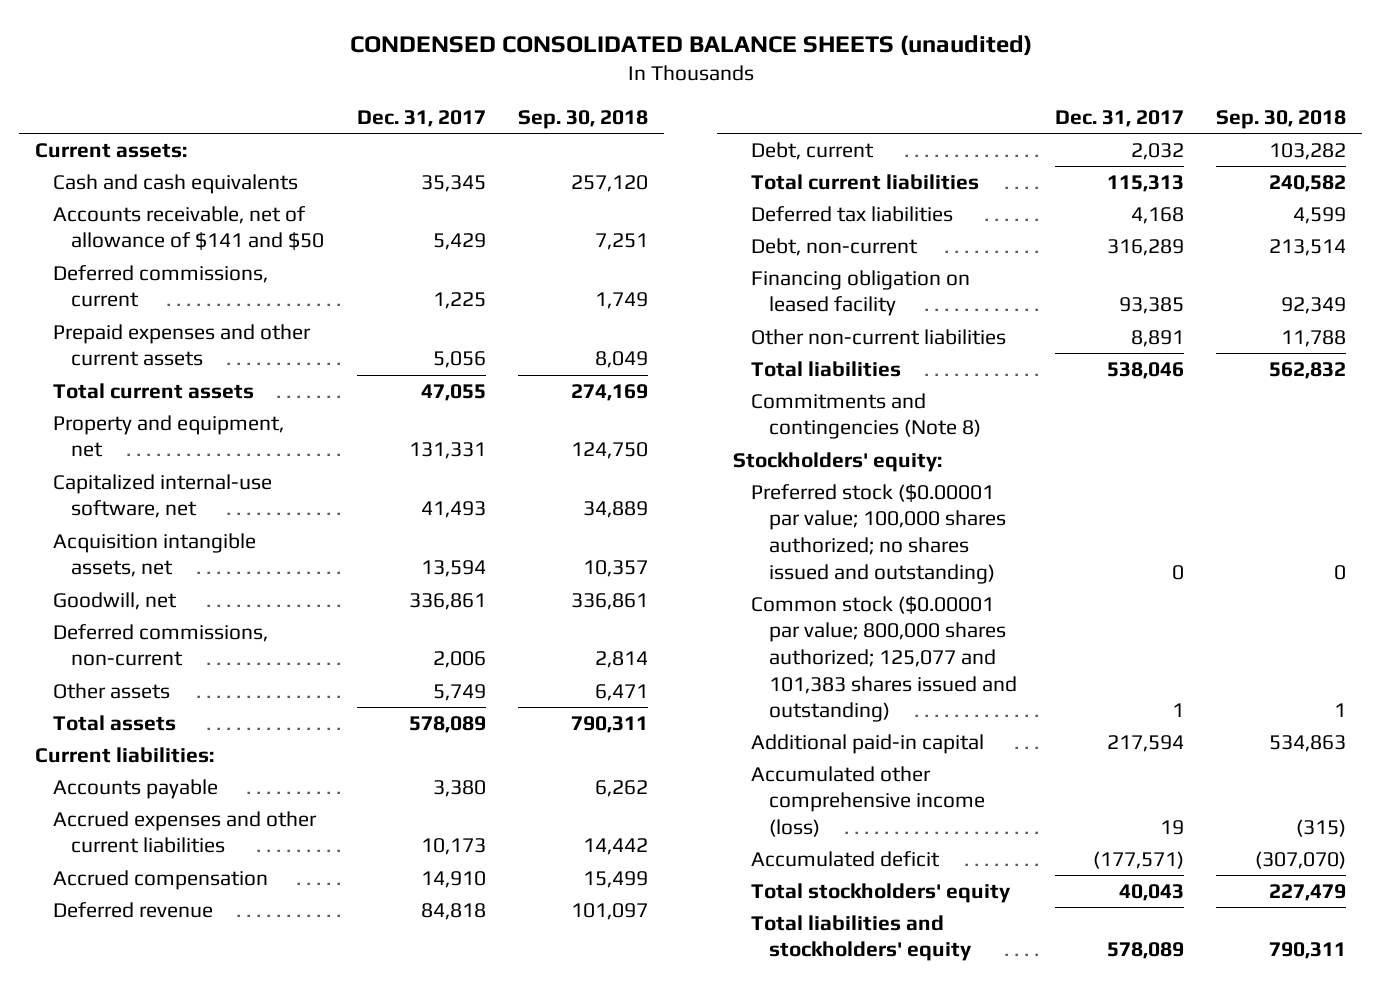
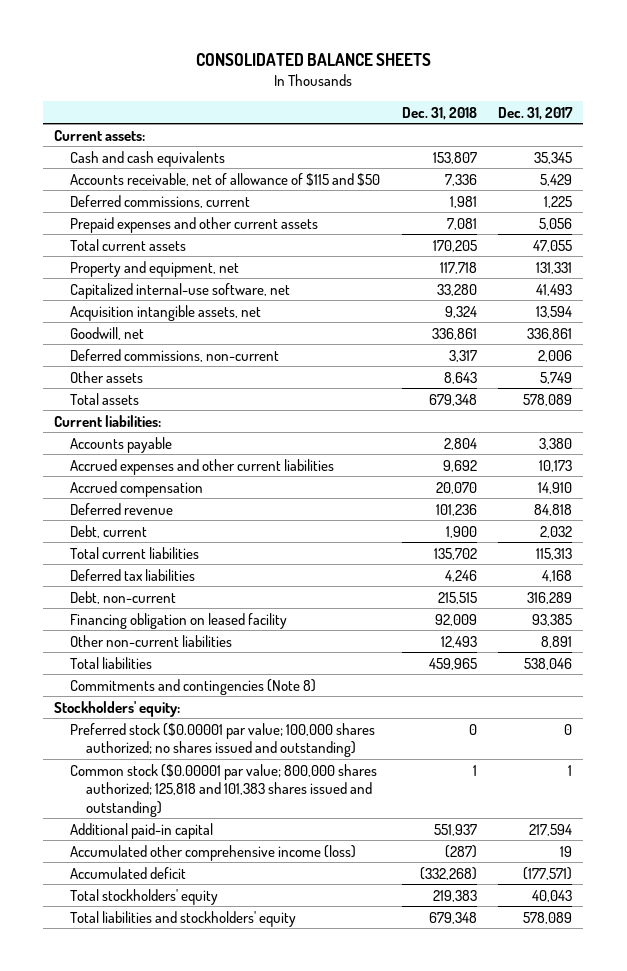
- CONDENSED CONSOLIDATED BALANCE SHEETS (unaudited)
+ CONSOLIDATED BALANCE SHEETS
- | Dec. 31, 2017 | Sep. 30, 2018
+ | Dec. 31, 2018 | Dec. 31, 2017
- Accounts receivable, net of allowance of $141 and $50 | 5,429 | 7,251
+ Accounts receivable, net of allowance of $115 and $50 | 7,336 | 5,429
- Common stock ($0.00001 par value; 800,000 shares authorized; 125,077 and 101,383 shares issued and outstanding) | 1 | 1
+ Common stock ($0.00001 par value; 800,000 shares authorized; 125,818 and 101,383 shares issued and outstanding) | 1 | 1

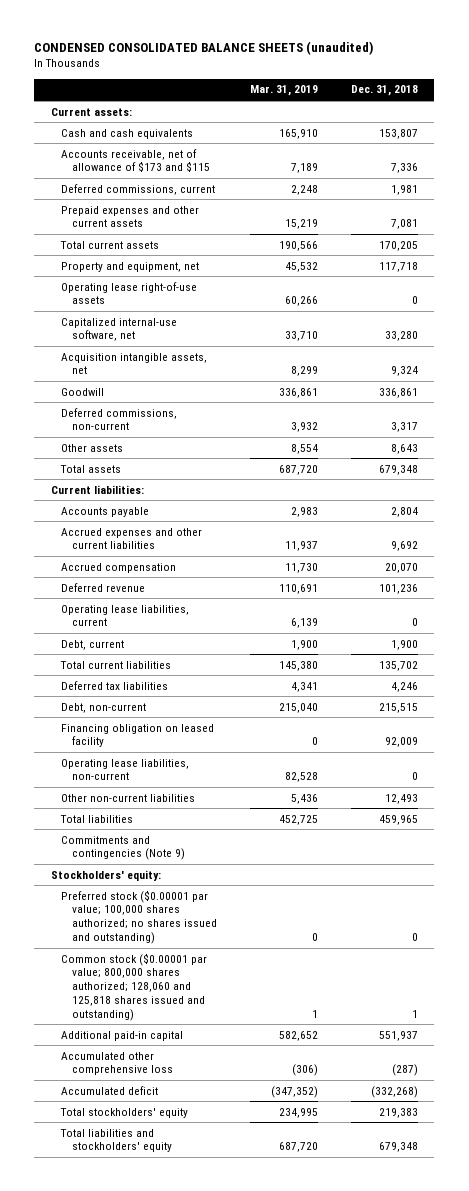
- CONSOLIDATED BALANCE SHEETS
+ CONDENSED CONSOLIDATED BALANCE SHEETS (unaudited)
- | Dec. 31, 2018 | Dec. 31, 2017
+ | Mar. 31, 2019 | Dec. 31, 2018
- Accounts receivable, net of allowance of $115 and $50 | 7,336 | 5,429
+ Accounts receivable, net of allowance of $173 and $115 | 7,189 | 7,336
+ Operating lease right-of-use assets | 60,266 | 0
- Goodwill, net | 336,861 | 336,861
+ Goodwill | 336,861 | 336,861
+ Operating lease liabilities, current | 6,139 | 0
+ Operating lease liabilities, non-current | 82,528 | 0
- Commitments and contingencies (Note 8)
+ Commitments and contingencies (Note 9)
- Common stock ($0.00001 par value; 800,000 shares authorized; 125,818 and 101,383 shares issued and outstanding) | 1 | 1
+ Common stock ($0.00001 par value; 800,000 shares authorized; 128,060 and 125,818 shares issued and outstanding) | 1 | 1
- Accumulated other comprehensive income (loss) | (287) | 19
+ Accumulated other comprehensive loss | (306) | (287)

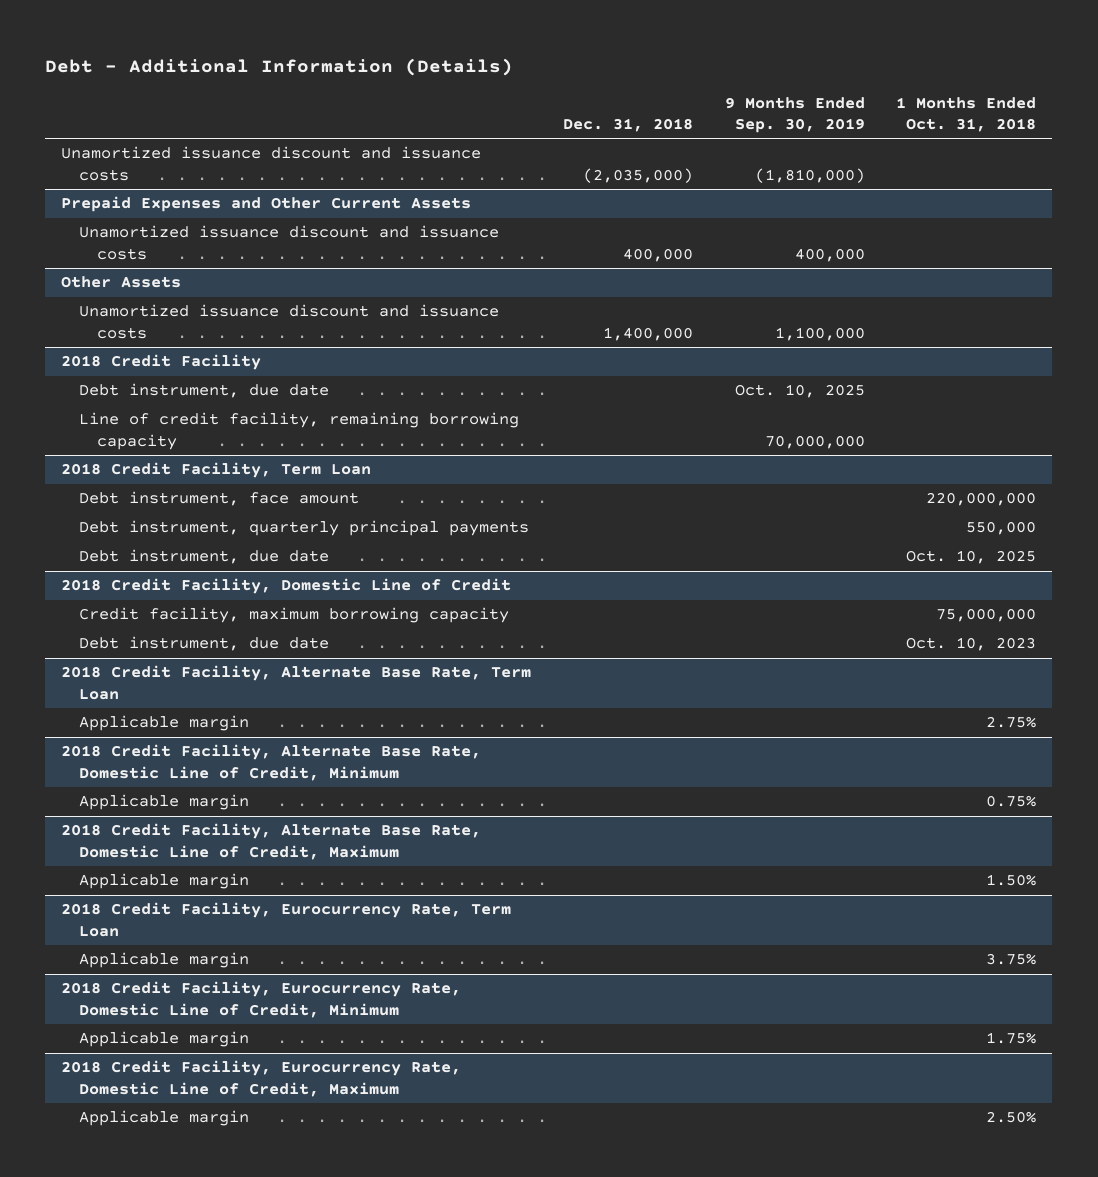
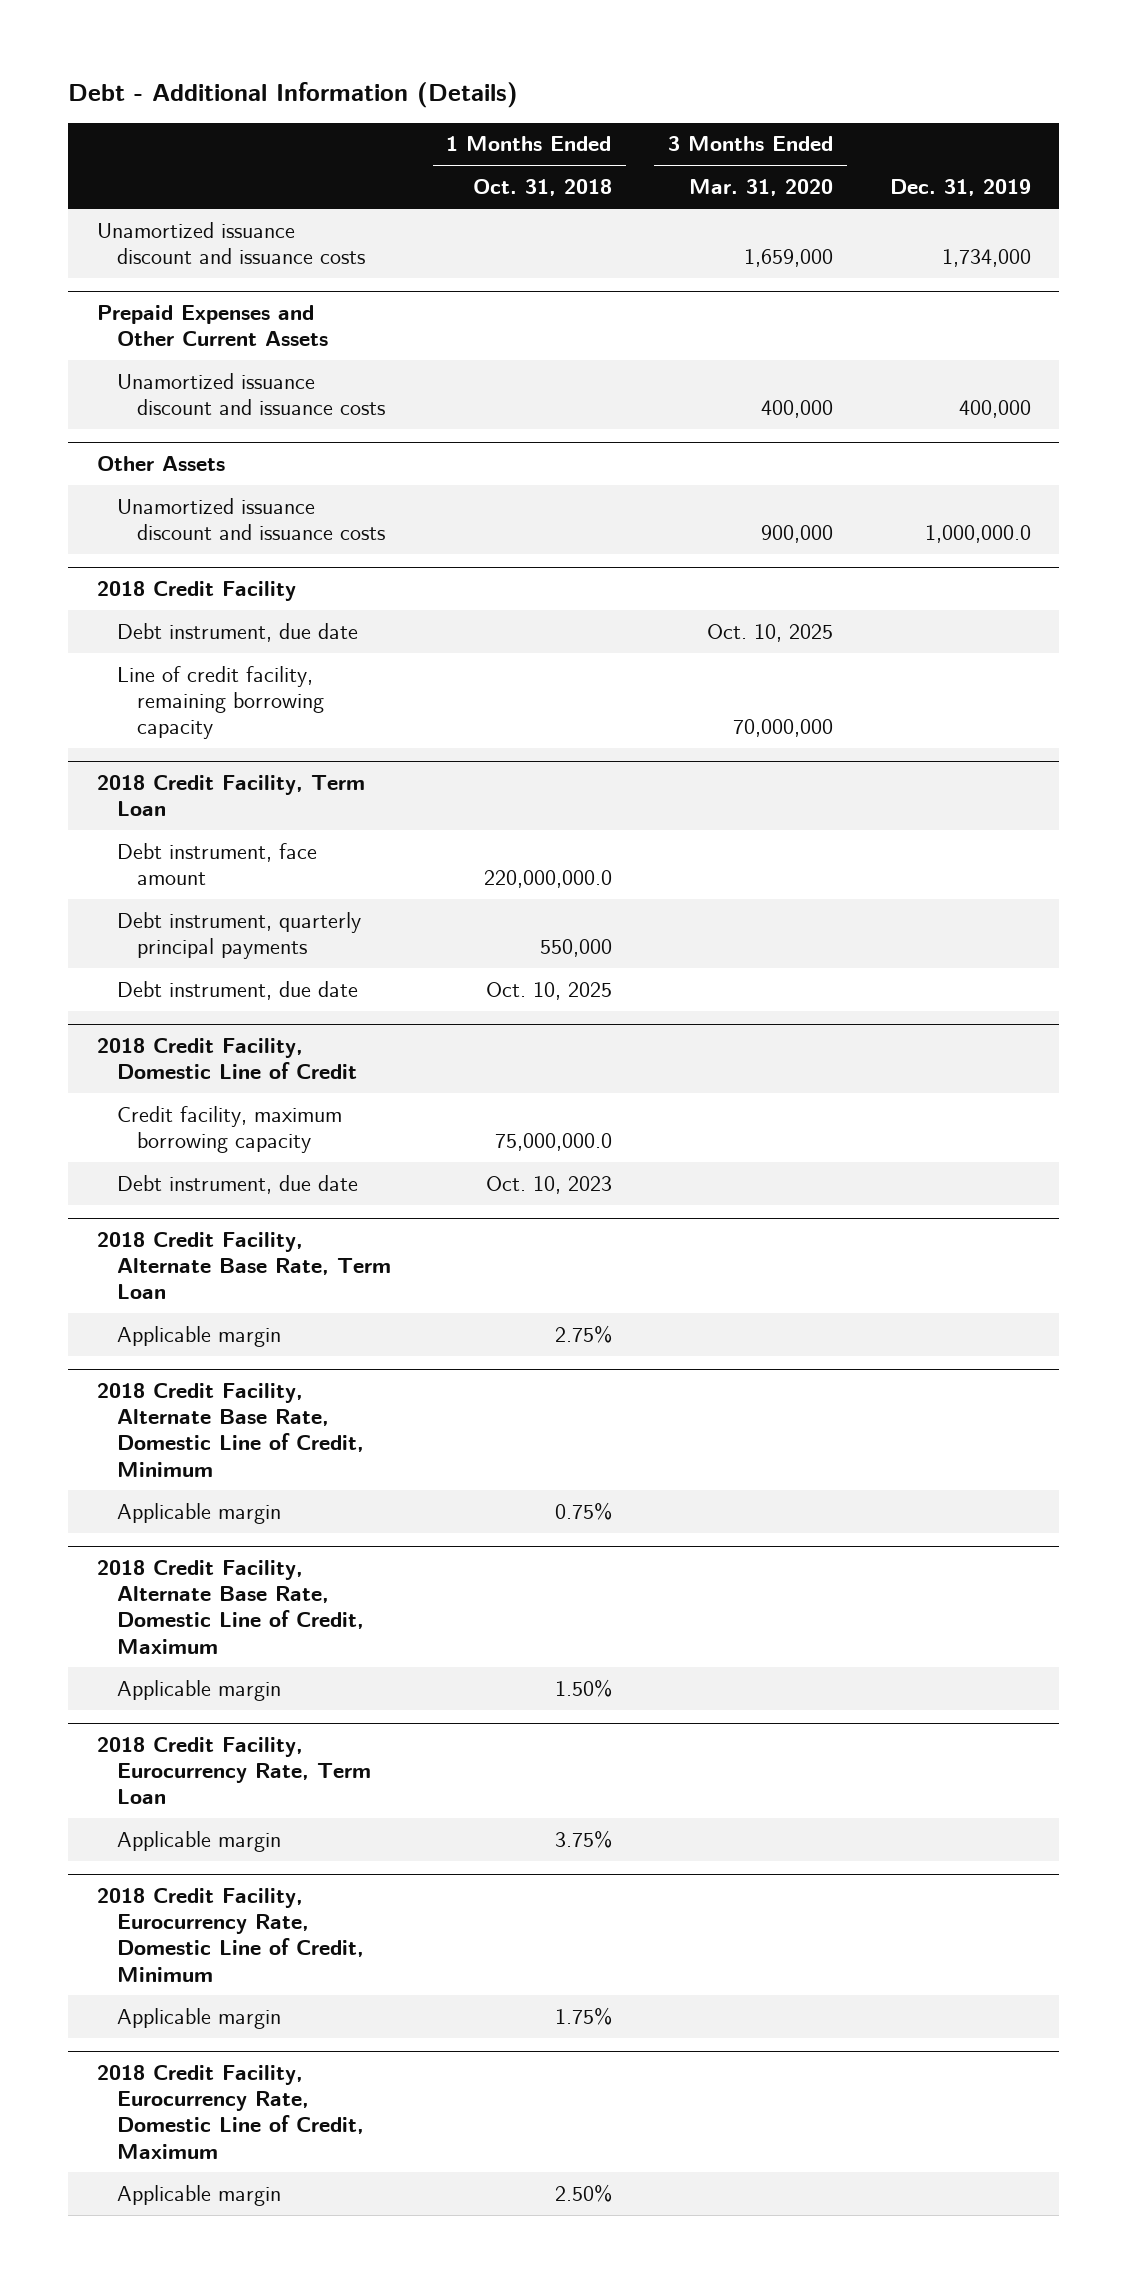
- | Dec. 31, 2018 | 9 Months Ended Sep. 30, 2019 | 1 Months Ended Oct. 31, 2018
+ | 1 Months Ended Oct. 31, 2018 | 3 Months Ended Mar. 31, 2020 | Dec. 31, 2019
@ 2018 Credit Facility, Term Loan
- Debt instrument, face amount | | | 220,000,000
+ Debt instrument, face amount | 220,000,000.0 | |
@ 2018 Credit Facility, Domestic Line of Credit
- Credit facility, maximum borrowing capacity | | | 75,000,000
+ Credit facility, maximum borrowing capacity | 75,000,000.0 | |

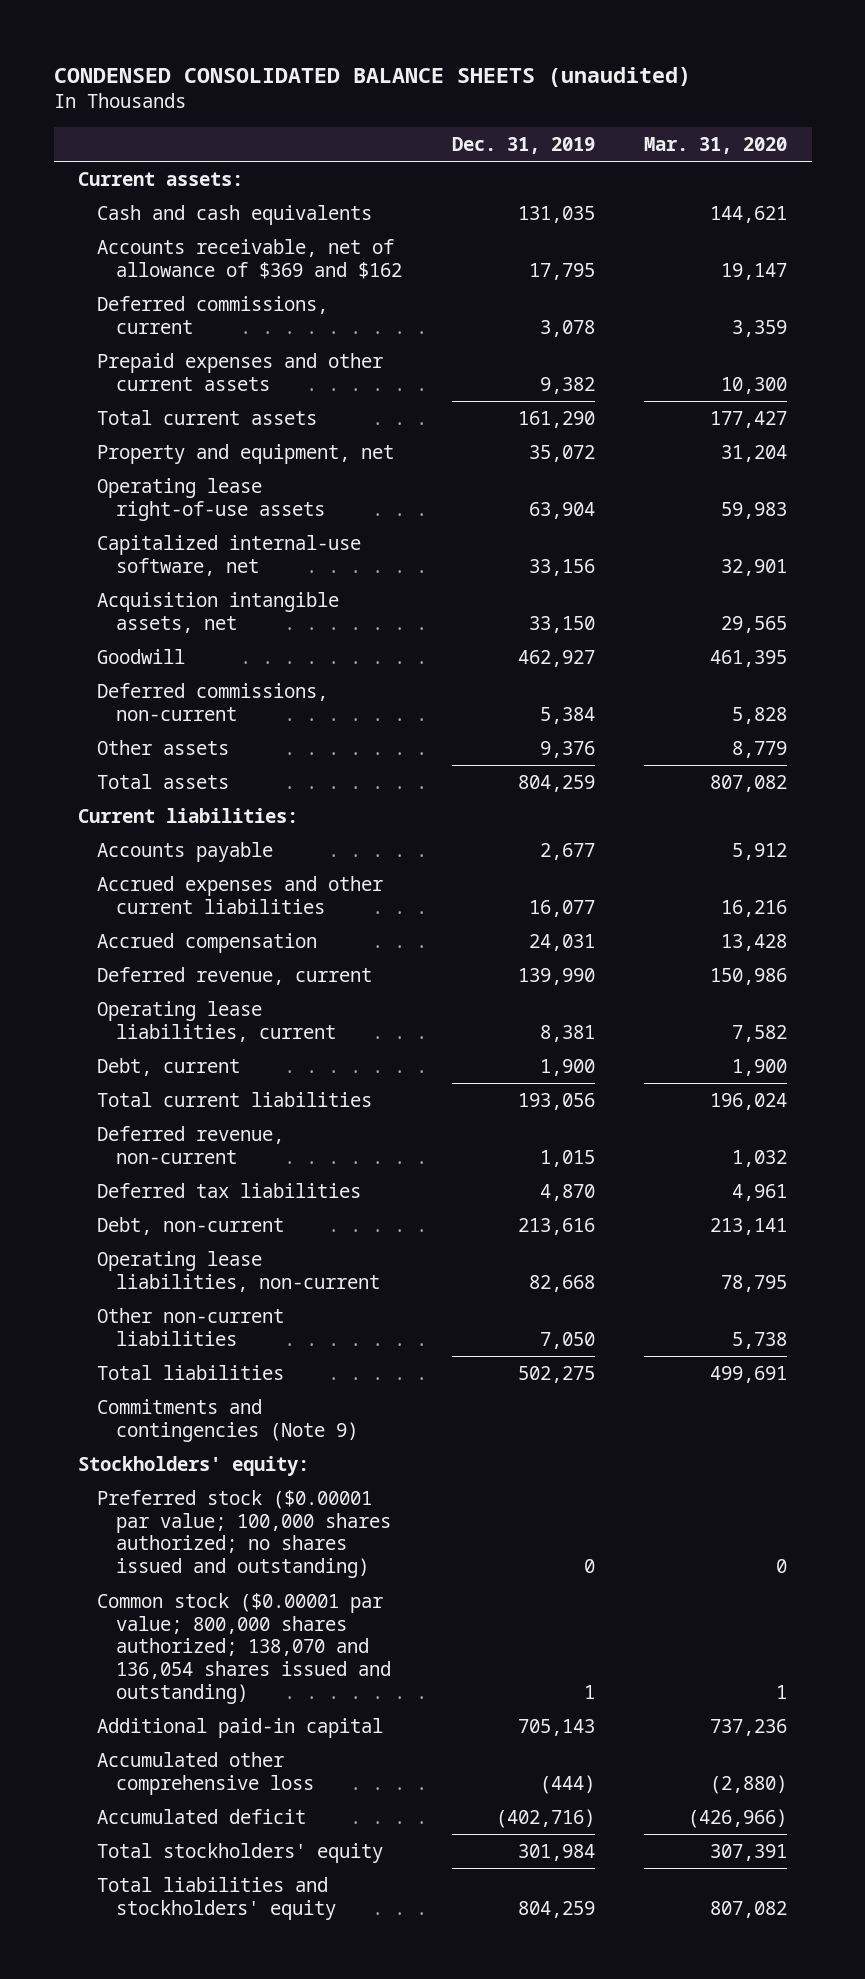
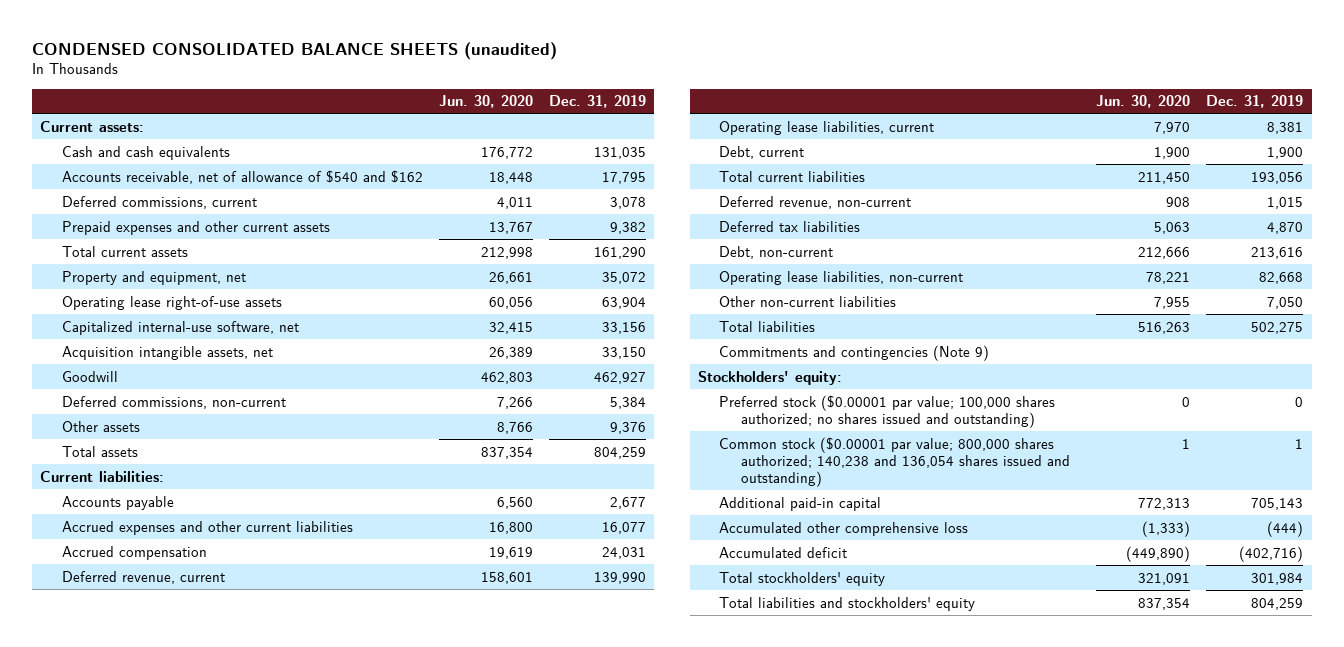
- | Dec. 31, 2019 | Mar. 31, 2020
+ | Jun. 30, 2020 | Dec. 31, 2019
- Accounts receivable, net of allowance of $369 and $162 | 17,795 | 19,147
+ Accounts receivable, net of allowance of $540 and $162 | 18,448 | 17,795
- Common stock ($0.00001 par value; 800,000 shares authorized; 138,070 and 136,054 shares issued and outstanding) | 1 | 1
+ Common stock ($0.00001 par value; 800,000 shares authorized; 140,238 and 136,054 shares issued and outstanding) | 1 | 1

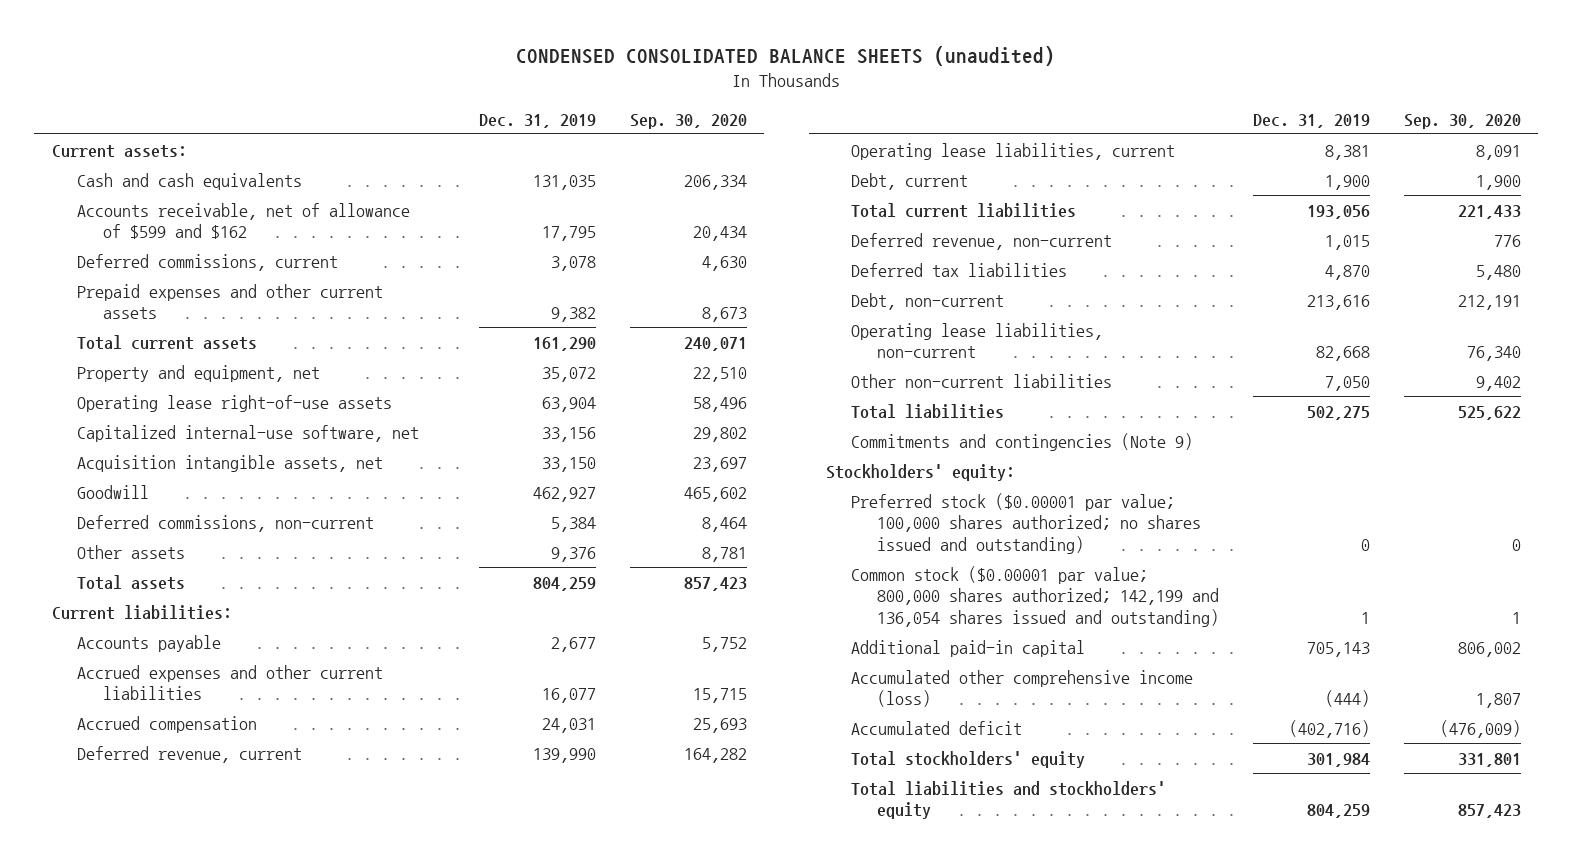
- | Jun. 30, 2020 | Dec. 31, 2019
+ | Dec. 31, 2019 | Sep. 30, 2020
- Accounts receivable, net of allowance of $540 and $162 | 18,448 | 17,795
+ Accounts receivable, net of allowance of $599 and $162 | 17,795 | 20,434
- Common stock ($0.00001 par value; 800,000 shares authorized; 140,238 and 136,054 shares issued and outstanding) | 1 | 1
+ Common stock ($0.00001 par value; 800,000 shares authorized; 142,199 and 136,054 shares issued and outstanding) | 1 | 1
- Accumulated other comprehensive loss | (1,333) | (444)
+ Accumulated other comprehensive income (loss) | (444) | 1,807

